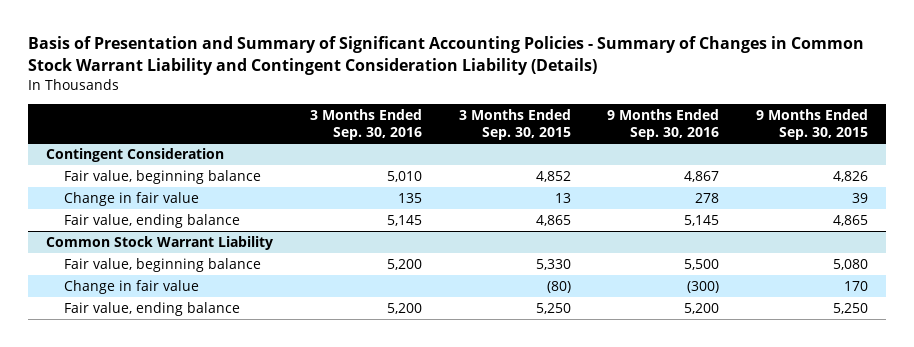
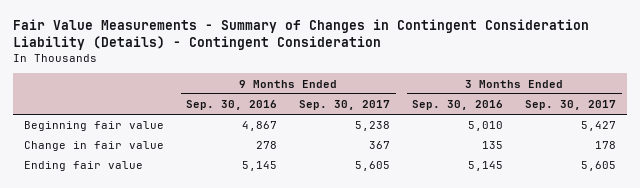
- Basis of Presentation and Summary of Significant Accounting Policies - Summary of Changes in Common Stock Warrant Liability and Contingent Consideration Liability (Details)
+ Fair Value Measurements - Summary of Changes in Contingent Consideration Liability (Details) - Contingent Consideration
- | 3 Months Ended Sep. 30, 2016 | 3 Months Ended Sep. 30, 2015 | 9 Months Ended Sep. 30, 2016 | 9 Months Ended Sep. 30, 2015
+ | 9 Months Ended Sep. 30, 2016 | 9 Months Ended Sep. 30, 2017 | 3 Months Ended Sep. 30, 2016 | 3 Months Ended Sep. 30, 2017
- Contingent Consideration
- Fair value, beginning balance | 5,010 | 4,852 | 4,867 | 4,826
+ Beginning fair value | 4,867 | 5,238 | 5,010 | 5,427
- Fair value, ending balance | 5,145 | 4,865 | 5,145 | 4,865
- Common Stock Warrant Liability
- Fair value, beginning balance | 5,200 | 5,330 | 5,500 | 5,080
- Change in fair value | | (80) | (300) | 170
- Fair value, ending balance | 5,200 | 5,250 | 5,200 | 5,250
+ Ending fair value | 5,145 | 5,605 | 5,145 | 5,605

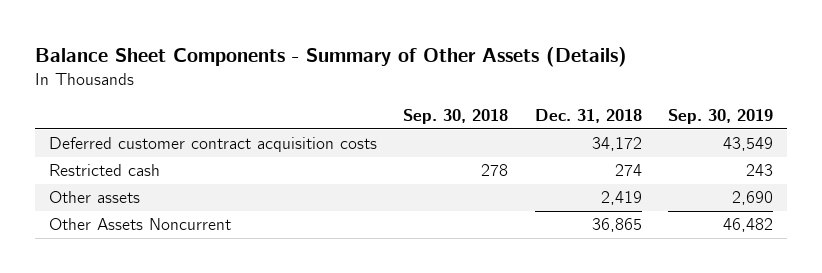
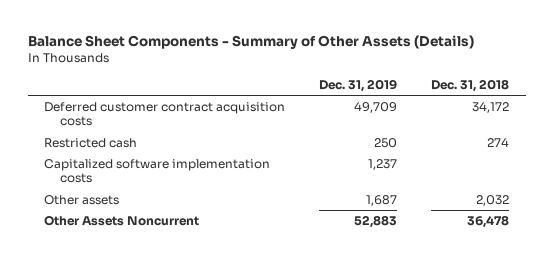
- | Sep. 30, 2018 | Dec. 31, 2018 | Sep. 30, 2019
+ | Dec. 31, 2019 | Dec. 31, 2018
- Other assets | | 2,419 | 2,690
- Other Assets Noncurrent | | 36,865 | 46,482
+ Capitalized software implementation costs | 1,237 |
+ Other assets | 1,687 | 2,032
+ Other Assets Noncurrent | 52,883 | 36,478

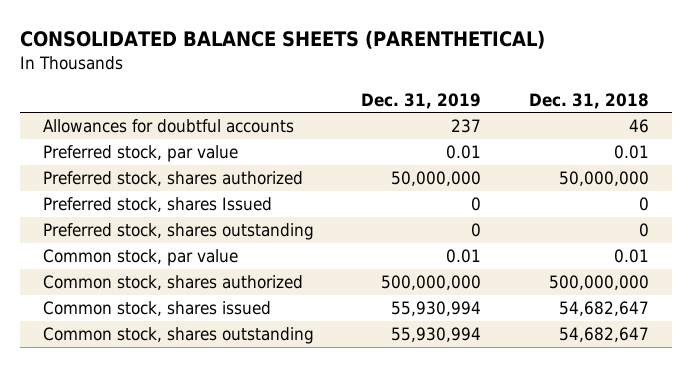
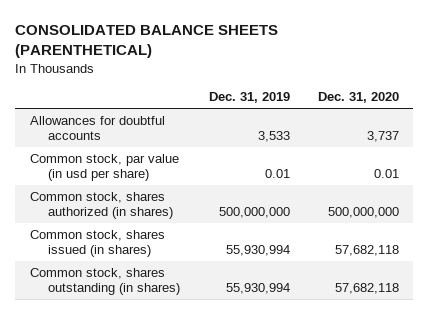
- | Dec. 31, 2019 | Dec. 31, 2018
+ | Dec. 31, 2019 | Dec. 31, 2020
- Allowances for doubtful accounts | 237 | 46
- Preferred stock, par value | 0.01 | 0.01
- Preferred stock, shares authorized | 50,000,000 | 50,000,000
- Preferred stock, shares Issued | 0 | 0
- Preferred stock, shares outstanding | 0 | 0
- Common stock, par value | 0.01 | 0.01
- Common stock, shares authorized | 500,000,000 | 500,000,000
- Common stock, shares issued | 55,930,994 | 54,682,647
- Common stock, shares outstanding | 55,930,994 | 54,682,647
+ Allowances for doubtful accounts | 3,533 | 3,737
+ Common stock, par value (in usd per share) | 0.01 | 0.01
+ Common stock, shares authorized (in shares) | 500,000,000 | 500,000,000
+ Common stock, shares issued (in shares) | 55,930,994 | 57,682,118
+ Common stock, shares outstanding (in shares) | 55,930,994 | 57,682,118

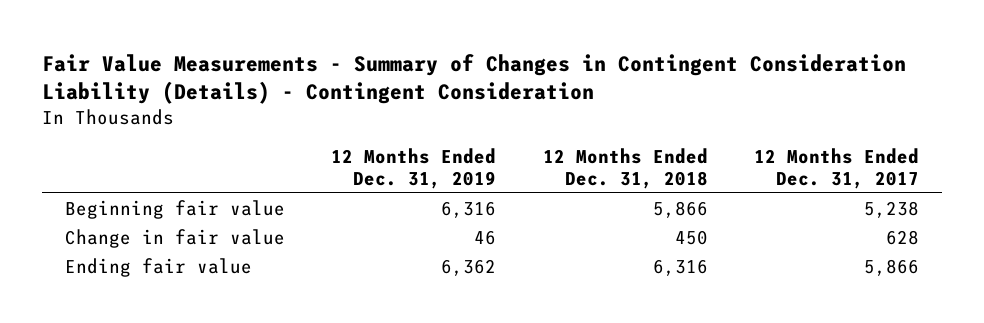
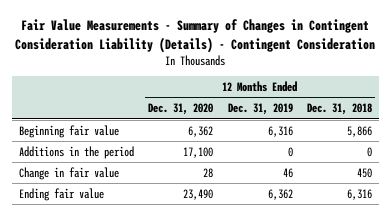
- | 12 Months Ended Dec. 31, 2019 | 12 Months Ended Dec. 31, 2018 | 12 Months Ended Dec. 31, 2017
+ | 12 Months Ended Dec. 31, 2020 | 12 Months Ended Dec. 31, 2019 | 12 Months Ended Dec. 31, 2018
+ Additions in the period | 17,100 | 0 | 0

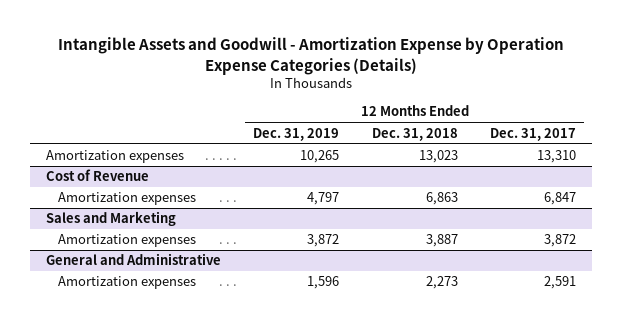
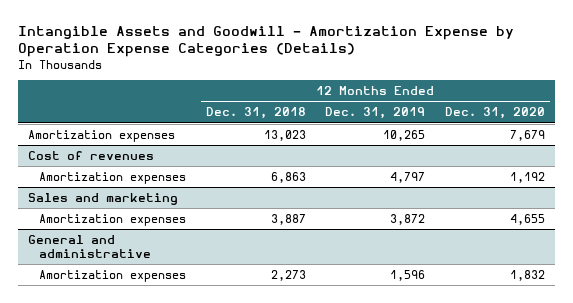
- | 12 Months Ended Dec. 31, 2019 | 12 Months Ended Dec. 31, 2018 | 12 Months Ended Dec. 31, 2017
+ | 12 Months Ended Dec. 31, 2018 | 12 Months Ended Dec. 31, 2019 | 12 Months Ended Dec. 31, 2020
- Cost of Revenue
+ Cost of revenues
- Sales and Marketing
+ Sales and marketing
- General and Administrative
+ General and administrative

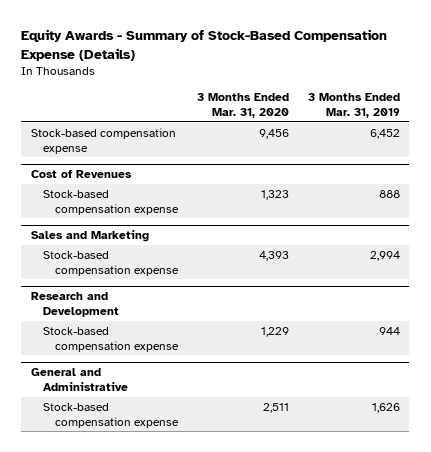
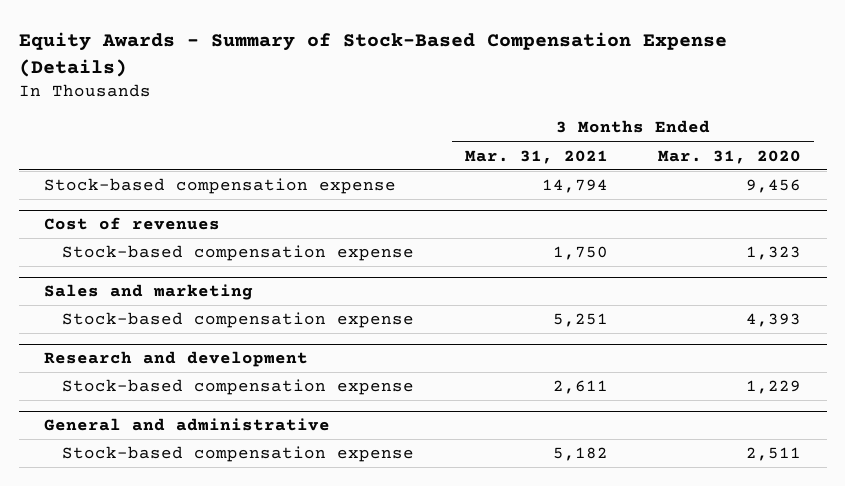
- | 3 Months Ended Mar. 31, 2020 | 3 Months Ended Mar. 31, 2019
+ | 3 Months Ended Mar. 31, 2021 | 3 Months Ended Mar. 31, 2020
- Cost of Revenues
+ Cost of revenues
- Sales and Marketing
+ Sales and marketing
- Research and Development
+ Research and development
- General and Administrative
+ General and administrative

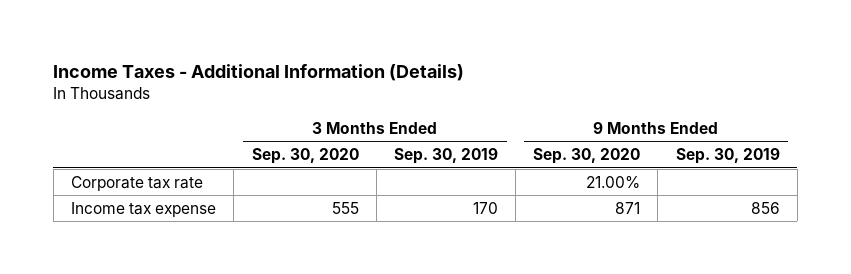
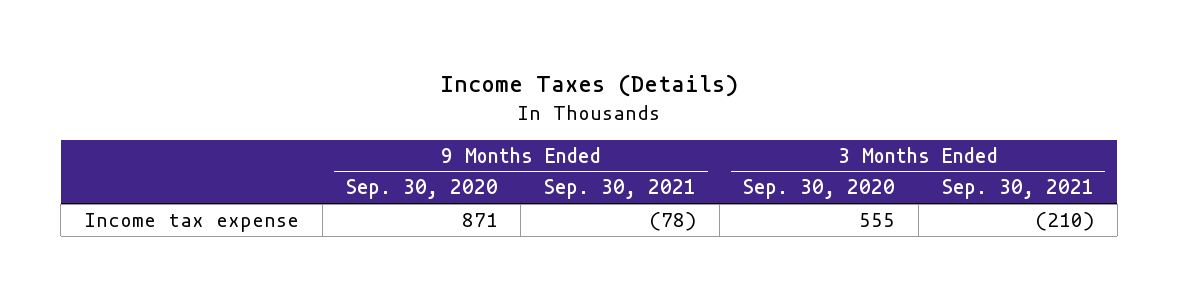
- Income Taxes - Additional Information (Details)
+ Income Taxes (Details)
- | 3 Months Ended Sep. 30, 2020 | 3 Months Ended Sep. 30, 2019 | 9 Months Ended Sep. 30, 2020 | 9 Months Ended Sep. 30, 2019
+ | 9 Months Ended Sep. 30, 2020 | 9 Months Ended Sep. 30, 2021 | 3 Months Ended Sep. 30, 2020 | 3 Months Ended Sep. 30, 2021
- Corporate tax rate | | | 21.00% |

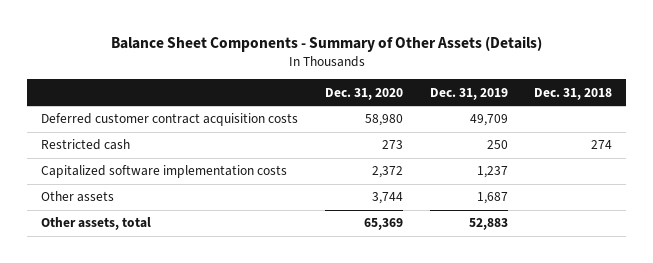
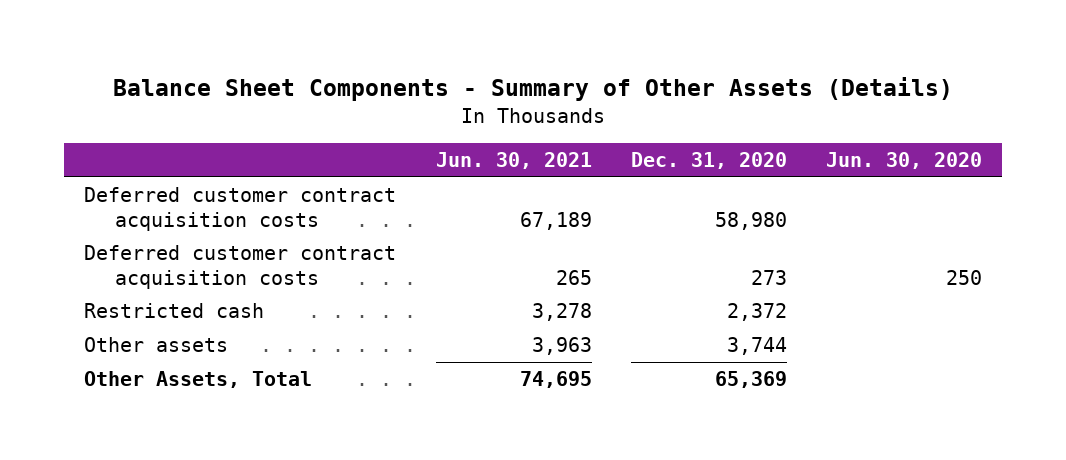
- | Dec. 31, 2020 | Dec. 31, 2019 | Dec. 31, 2018
+ | Jun. 30, 2021 | Dec. 31, 2020 | Jun. 30, 2020
- Restricted cash | 273 | 250 | 274
- Capitalized software implementation costs | 2,372 | 1,237 |
+ Deferred customer contract acquisition costs | 265 | 273 | 250
+ Restricted cash | 3,278 | 2,372 |
- Other assets, total | 65,369 | 52,883 |
+ Other Assets, Total | 74,695 | 65,369 |

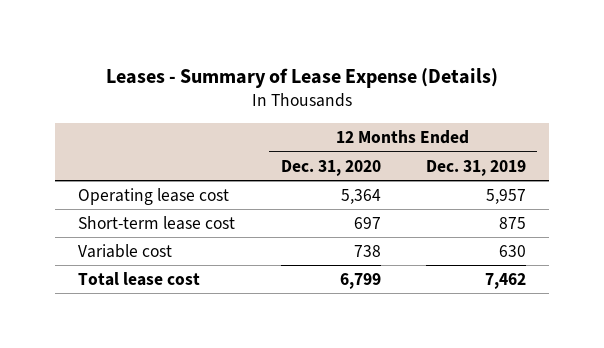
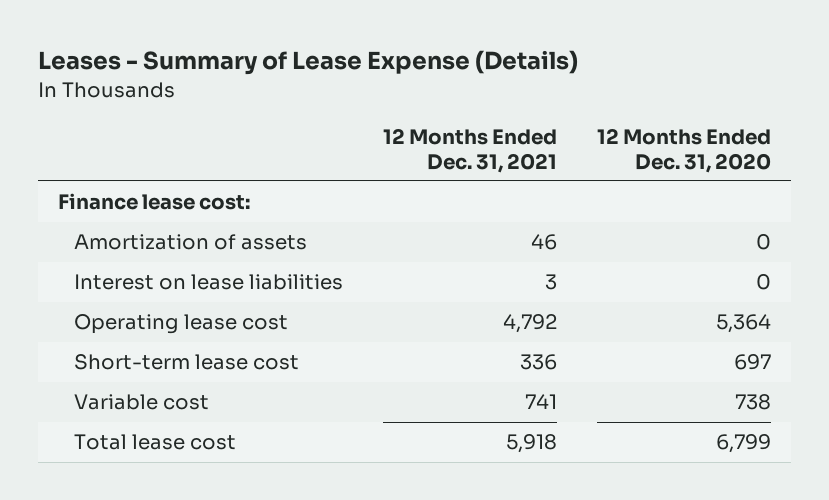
- | 12 Months Ended Dec. 31, 2020 | 12 Months Ended Dec. 31, 2019
+ | 12 Months Ended Dec. 31, 2021 | 12 Months Ended Dec. 31, 2020
+ Finance lease cost:
+ Amortization of assets | 46 | 0
+ Interest on lease liabilities | 3 | 0

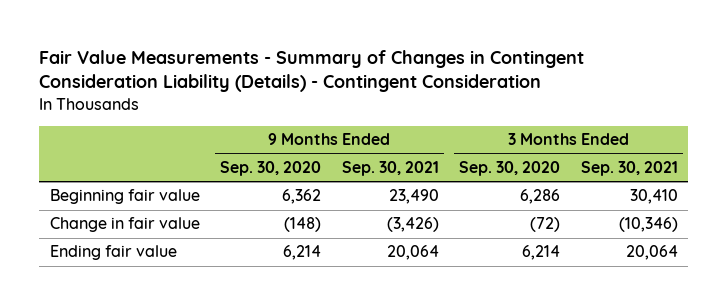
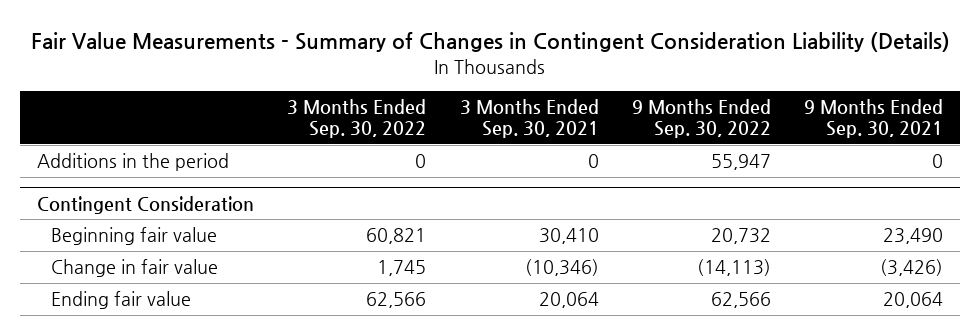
- Fair Value Measurements - Summary of Changes in Contingent Consideration Liability (Details) - Contingent Consideration
+ Fair Value Measurements - Summary of Changes in Contingent Consideration Liability (Details)
- | 9 Months Ended Sep. 30, 2020 | 9 Months Ended Sep. 30, 2021 | 3 Months Ended Sep. 30, 2020 | 3 Months Ended Sep. 30, 2021
+ | 3 Months Ended Sep. 30, 2022 | 3 Months Ended Sep. 30, 2021 | 9 Months Ended Sep. 30, 2022 | 9 Months Ended Sep. 30, 2021
+ Additions in the period | 0 | 0 | 55,947 | 0
+ Contingent Consideration

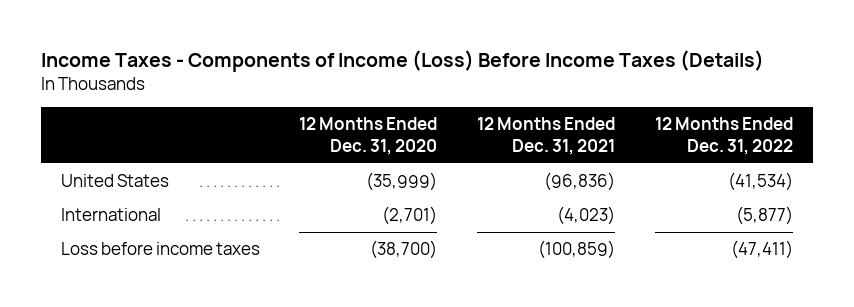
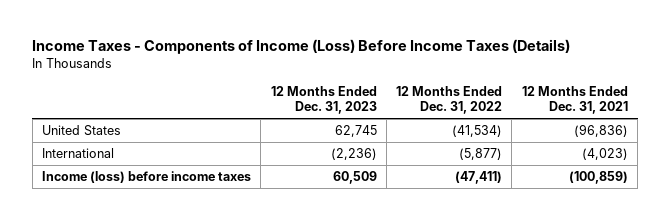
- | 12 Months Ended Dec. 31, 2020 | 12 Months Ended Dec. 31, 2021 | 12 Months Ended Dec. 31, 2022
+ | 12 Months Ended Dec. 31, 2023 | 12 Months Ended Dec. 31, 2022 | 12 Months Ended Dec. 31, 2021
- Loss before income taxes | (38,700) | (100,859) | (47,411)
+ Income (loss) before income taxes | 60,509 | (47,411) | (100,859)

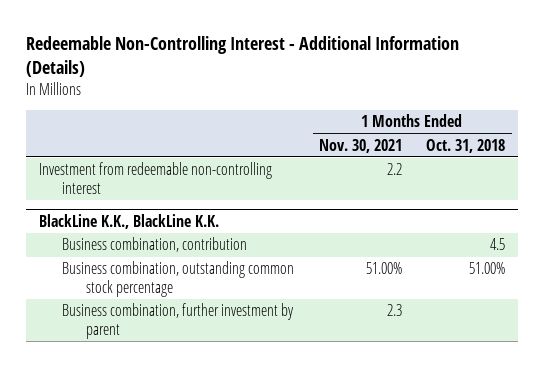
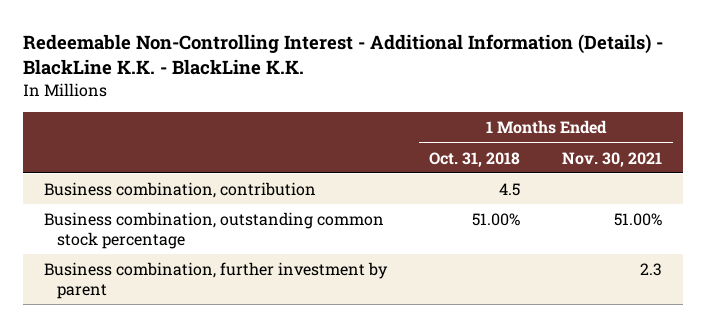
- Redeemable Non-Controlling Interest - Additional Information (Details)
+ Redeemable Non-Controlling Interest - Additional Information (Details) - BlackLine K.K. - BlackLine K.K.
- | 1 Months Ended Nov. 30, 2021 | 1 Months Ended Oct. 31, 2018
+ | 1 Months Ended Oct. 31, 2018 | 1 Months Ended Nov. 30, 2021
- Investment from redeemable non-controlling interest | 2.2 |
- BlackLine K.K., BlackLine K.K.

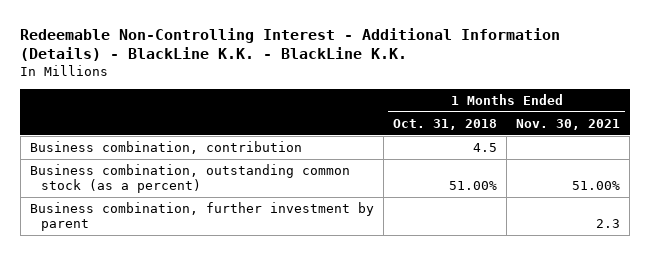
- Business combination, outstanding common stock percentage | 51.00% | 51.00%
+ Business combination, outstanding common stock (as a percent) | 51.00% | 51.00%

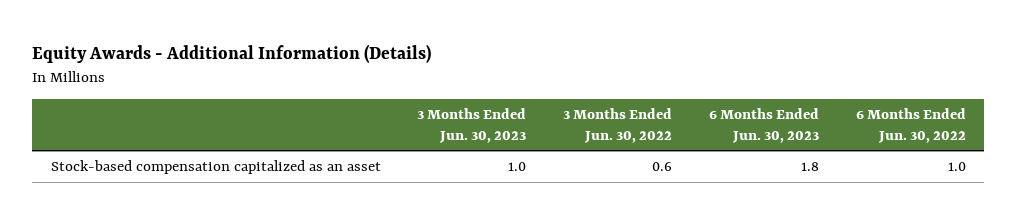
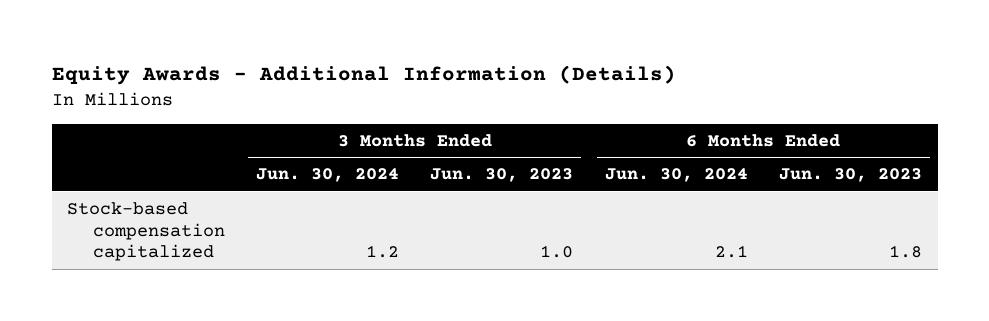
- | 3 Months Ended Jun. 30, 2023 | 3 Months Ended Jun. 30, 2022 | 6 Months Ended Jun. 30, 2023 | 6 Months Ended Jun. 30, 2022
+ | 3 Months Ended Jun. 30, 2024 | 3 Months Ended Jun. 30, 2023 | 6 Months Ended Jun. 30, 2024 | 6 Months Ended Jun. 30, 2023
- Stock-based compensation capitalized as an asset | 1.0 | 0.6 | 1.8 | 1.0
+ Stock-based compensation capitalized | 1.2 | 1.0 | 2.1 | 1.8

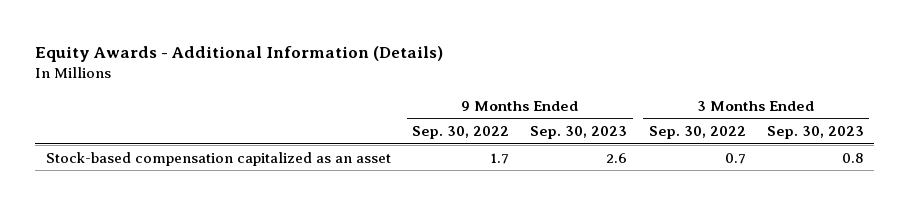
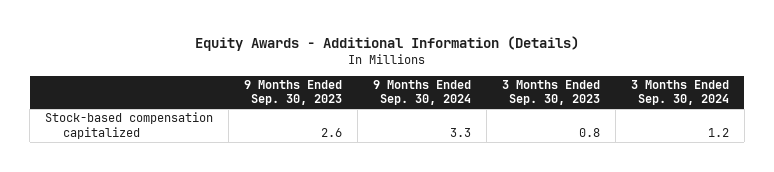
- | 9 Months Ended Sep. 30, 2022 | 9 Months Ended Sep. 30, 2023 | 3 Months Ended Sep. 30, 2022 | 3 Months Ended Sep. 30, 2023
+ | 9 Months Ended Sep. 30, 2023 | 9 Months Ended Sep. 30, 2024 | 3 Months Ended Sep. 30, 2023 | 3 Months Ended Sep. 30, 2024
- Stock-based compensation capitalized as an asset | 1.7 | 2.6 | 0.7 | 0.8
+ Stock-based compensation capitalized | 2.6 | 3.3 | 0.8 | 1.2

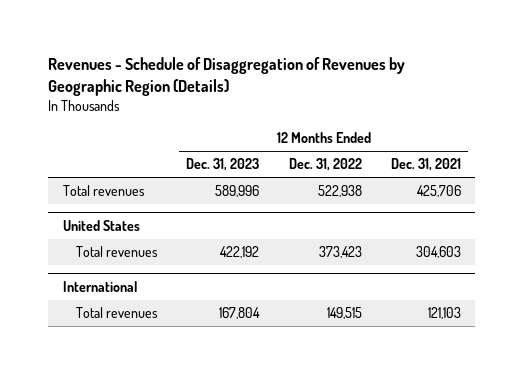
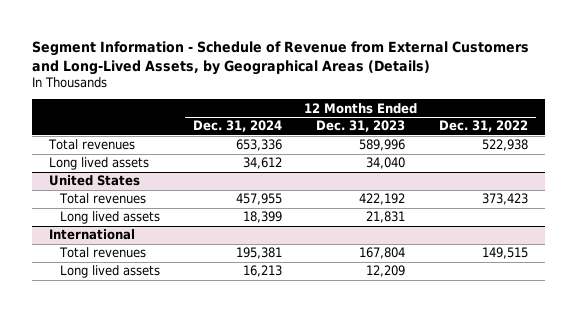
- Revenues - Schedule of Disaggregation of Revenues by Geographic Region (Details)
+ Segment Information - Schedule of Revenue from External Customers and Long-Lived Assets, by Geographical Areas (Details)
- | 12 Months Ended Dec. 31, 2023 | 12 Months Ended Dec. 31, 2022 | 12 Months Ended Dec. 31, 2021
+ | 12 Months Ended Dec. 31, 2024 | 12 Months Ended Dec. 31, 2023 | 12 Months Ended Dec. 31, 2022
+ Long lived assets | 34,612 | 34,040 |
@ United States
+ Long lived assets | 18,399 | 21,831 |
@ International
+ Long lived assets | 16,213 | 12,209 |

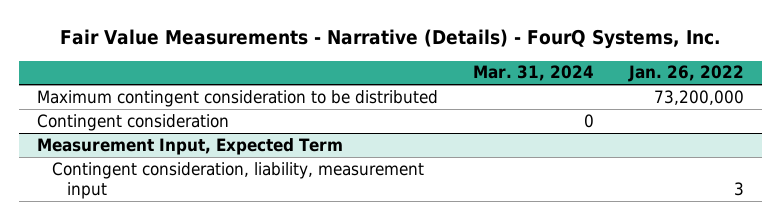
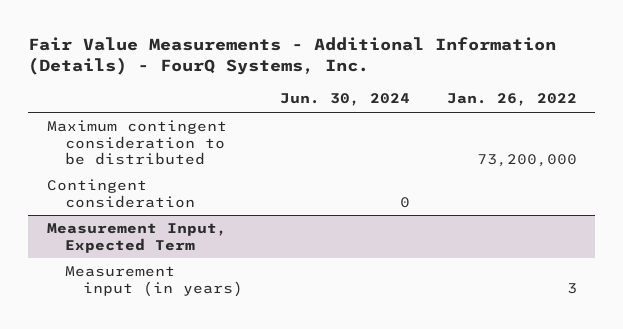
- Fair Value Measurements - Narrative (Details) - FourQ Systems, Inc.
+ Fair Value Measurements - Additional Information (Details) - FourQ Systems, Inc.
- | Mar. 31, 2024 | Jan. 26, 2022
+ | Jun. 30, 2024 | Jan. 26, 2022
@ Measurement Input, Expected Term
- Contingent consideration, liability, measurement input | | 3
+ Measurement input (in years) | | 3

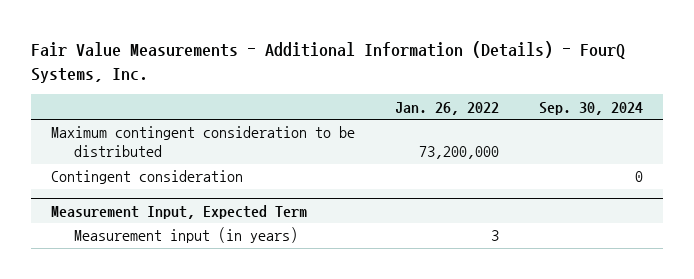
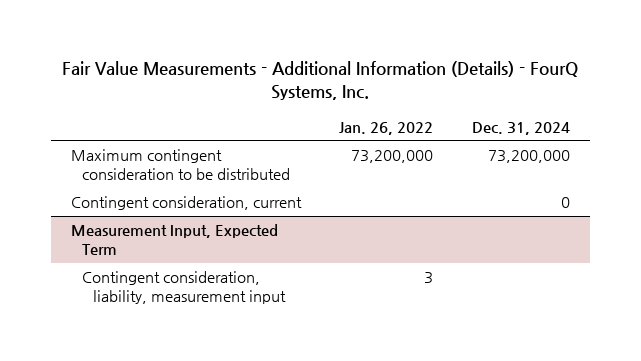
- | Jan. 26, 2022 | Sep. 30, 2024
+ | Jan. 26, 2022 | Dec. 31, 2024
- Contingent consideration | | 0
+ Contingent consideration, current | | 0
@ Measurement Input, Expected Term
- Measurement input (in years) | 3 |
+ Contingent consideration, liability, measurement input | 3 |

